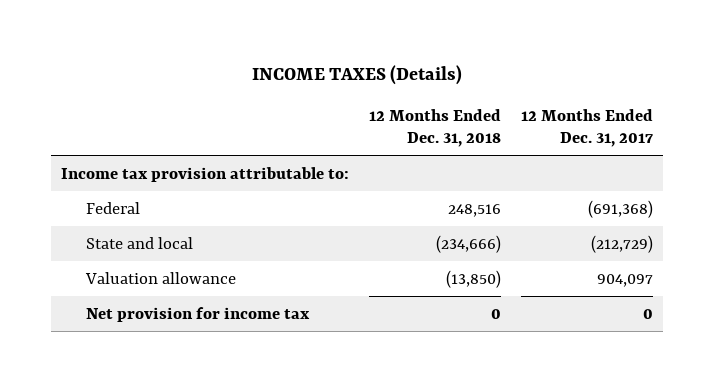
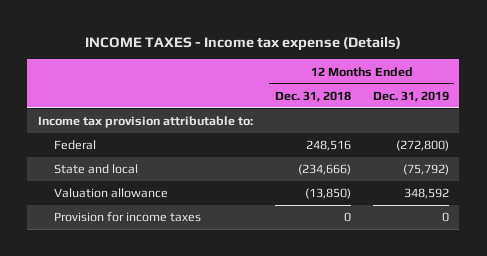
- INCOME TAXES (Details)
+ INCOME TAXES - Income tax expense (Details)
- | 12 Months Ended Dec. 31, 2018 | 12 Months Ended Dec. 31, 2017
+ | 12 Months Ended Dec. 31, 2018 | 12 Months Ended Dec. 31, 2019
- Net provision for income tax | 0 | 0
+ Provision for income taxes | 0 | 0

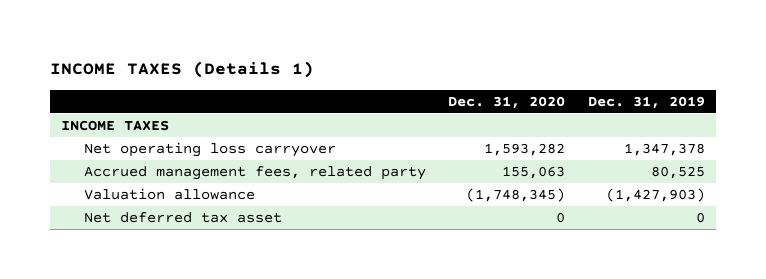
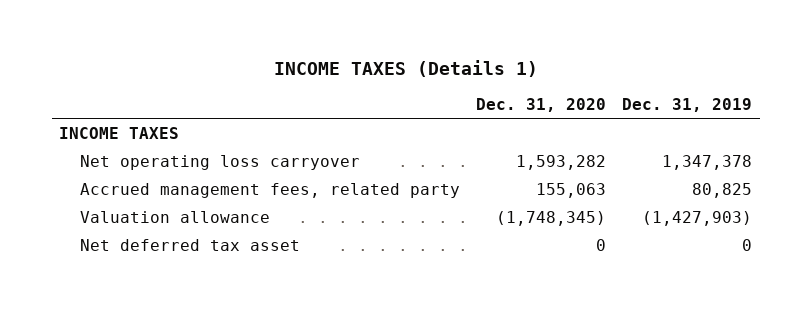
- Accrued management fees, related party | 155,063 | 80,525
+ Accrued management fees, related party | 155,063 | 80,825

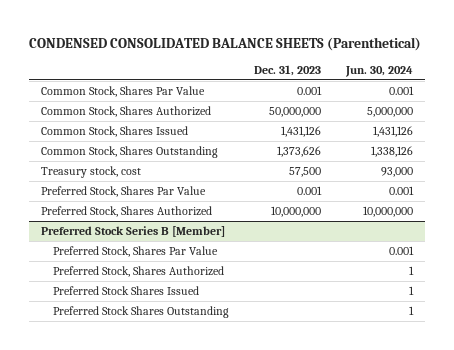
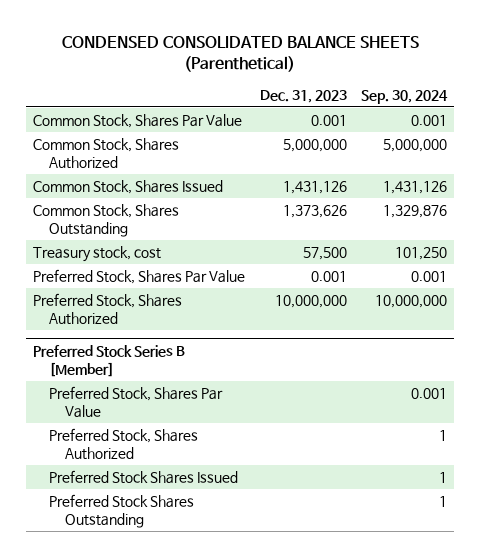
- | Dec. 31, 2023 | Jun. 30, 2024
+ | Dec. 31, 2023 | Sep. 30, 2024
- Common Stock, Shares Authorized | 50,000,000 | 5,000,000
+ Common Stock, Shares Authorized | 5,000,000 | 5,000,000

